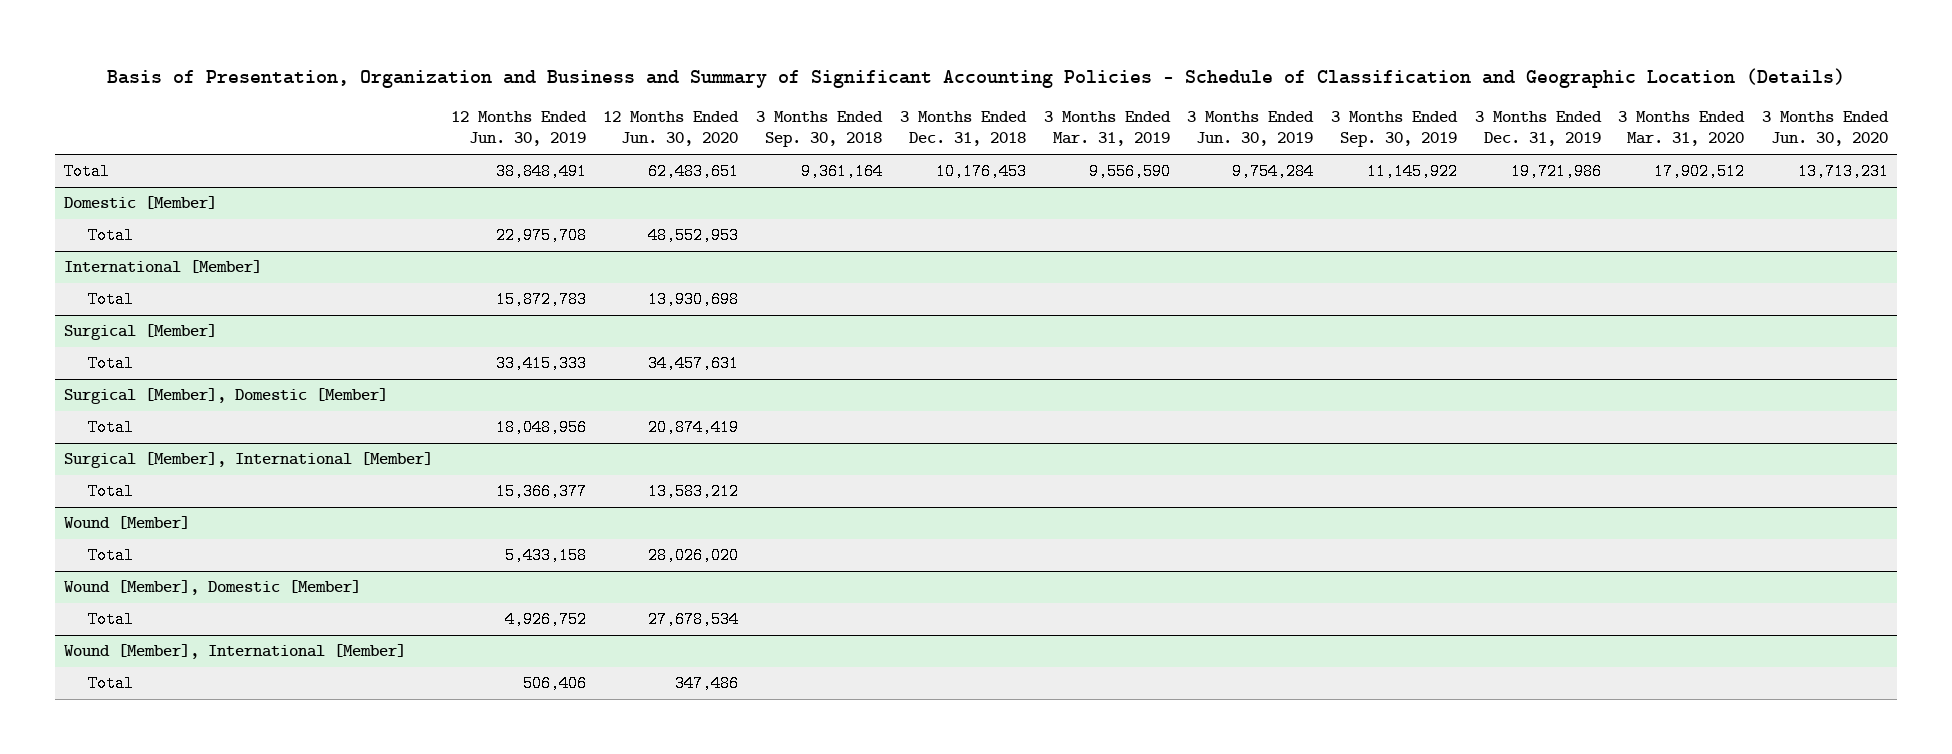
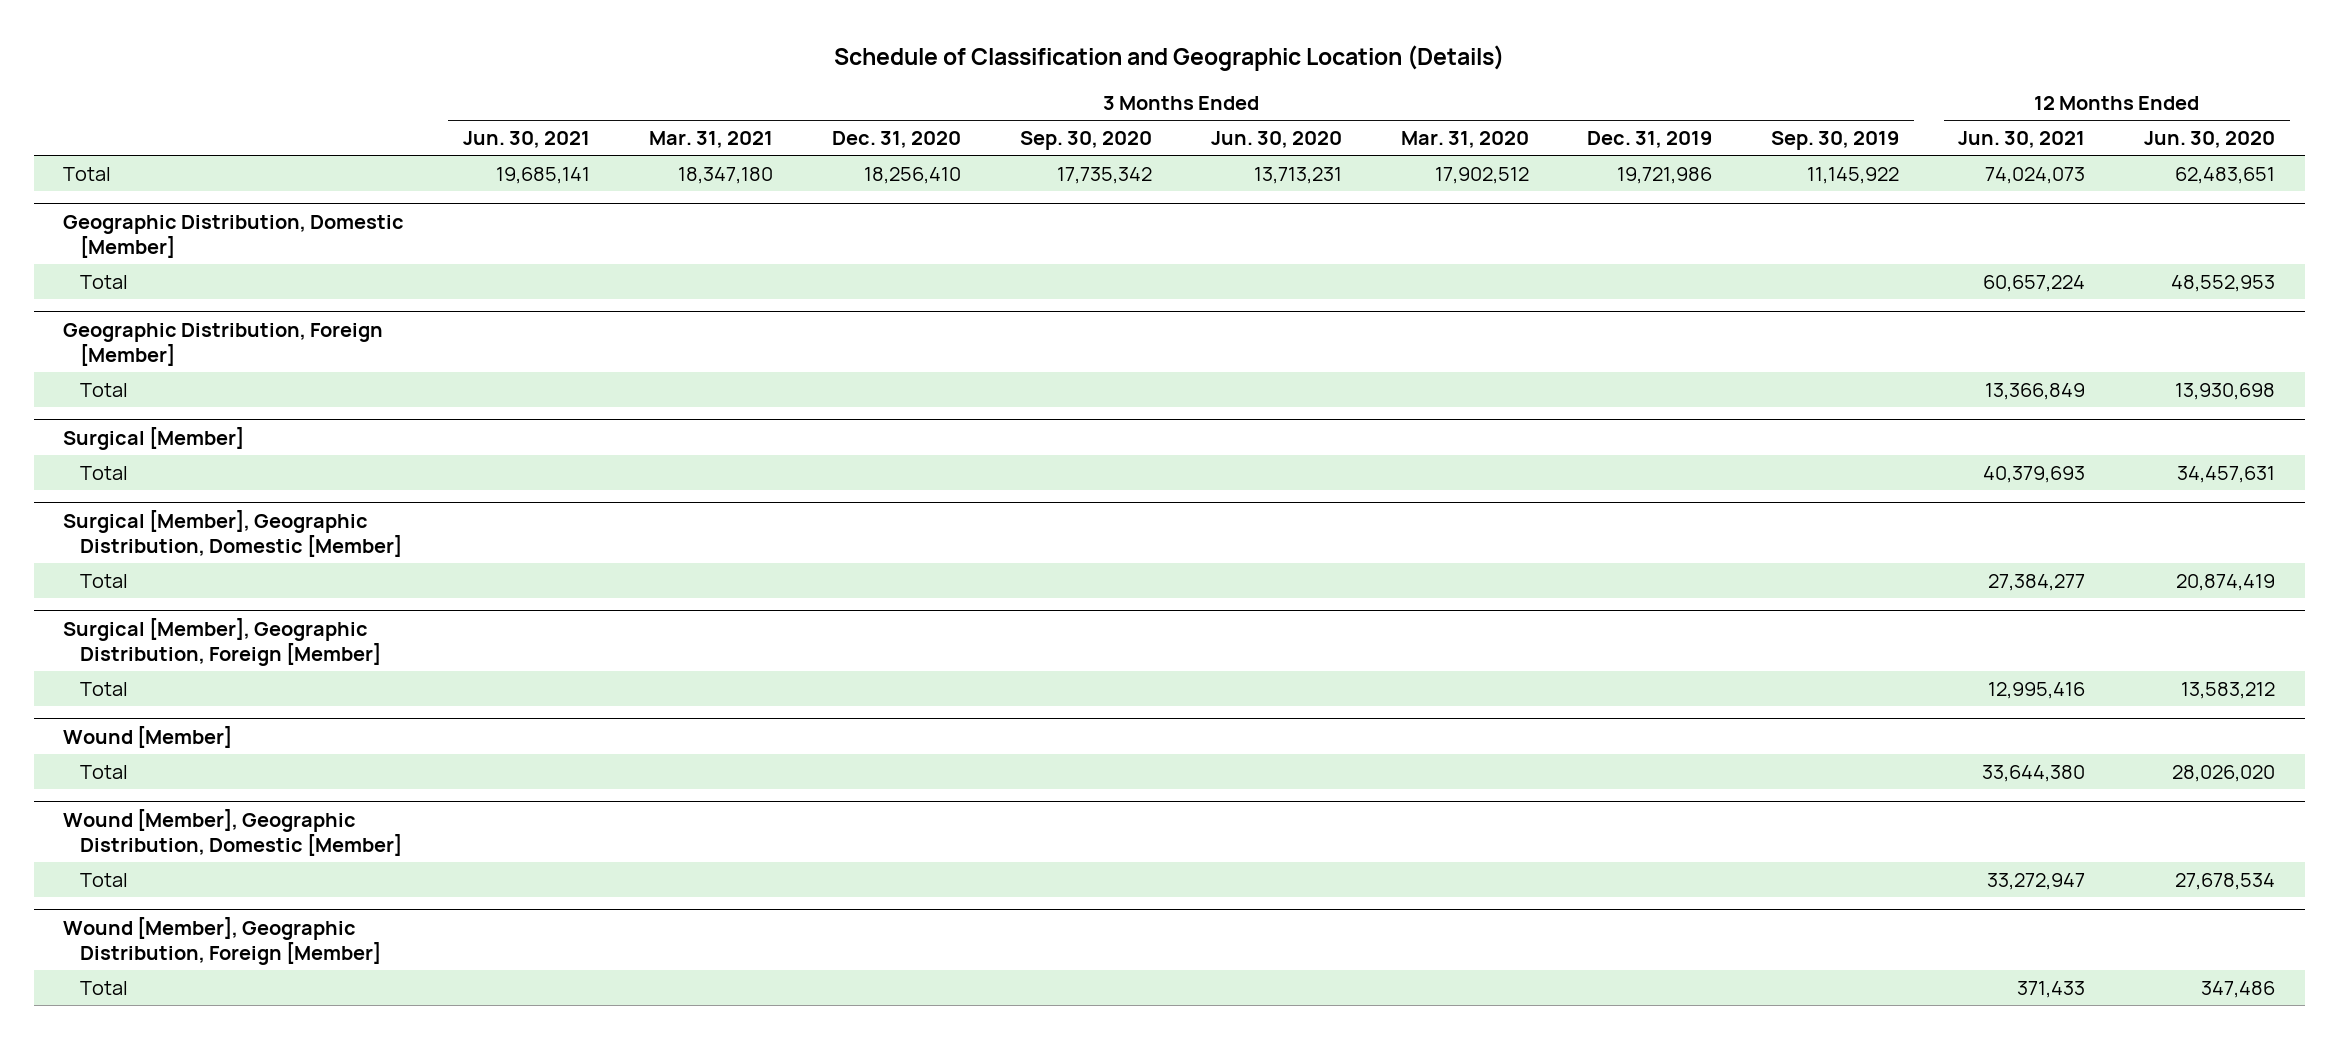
- Basis of Presentation, Organization and Business and Summary of Significant Accounting Policies - Schedule of Classification and Geographic Location (Details)
+ Schedule of Classification and Geographic Location (Details)
- | 12 Months Ended Jun. 30, 2019 | 12 Months Ended Jun. 30, 2020 | 3 Months Ended Sep. 30, 2018 | 3 Months Ended Dec. 31, 2018 | 3 Months Ended Mar. 31, 2019 | 3 Months Ended Jun. 30, 2019 | 3 Months Ended Sep. 30, 2019 | 3 Months Ended Dec. 31, 2019 | 3 Months Ended Mar. 31, 2020 | 3 Months Ended Jun. 30, 2020
+ | 3 Months Ended Jun. 30, 2021 | 3 Months Ended Mar. 31, 2021 | 3 Months Ended Dec. 31, 2020 | 3 Months Ended Sep. 30, 2020 | 3 Months Ended Jun. 30, 2020 | 3 Months Ended Mar. 31, 2020 | 3 Months Ended Dec. 31, 2019 | 3 Months Ended Sep. 30, 2019 | 12 Months Ended Jun. 30, 2021 | 12 Months Ended Jun. 30, 2020
- Domestic [Member]
+ Geographic Distribution, Domestic [Member]
- International [Member]
+ Geographic Distribution, Foreign [Member]
- Surgical [Member], Domestic [Member]
+ Surgical [Member], Geographic Distribution, Domestic [Member]
- Surgical [Member], International [Member]
+ Surgical [Member], Geographic Distribution, Foreign [Member]
- Wound [Member], Domestic [Member]
+ Wound [Member], Geographic Distribution, Domestic [Member]
- Wound [Member], International [Member]
+ Wound [Member], Geographic Distribution, Foreign [Member]

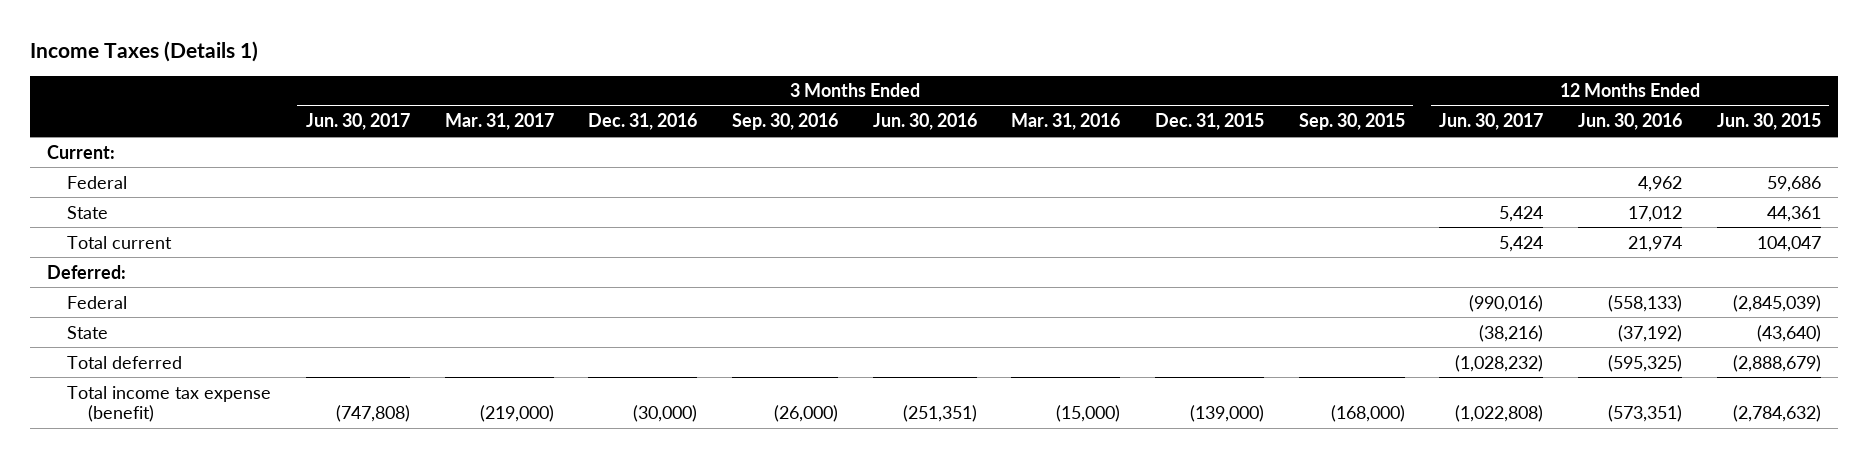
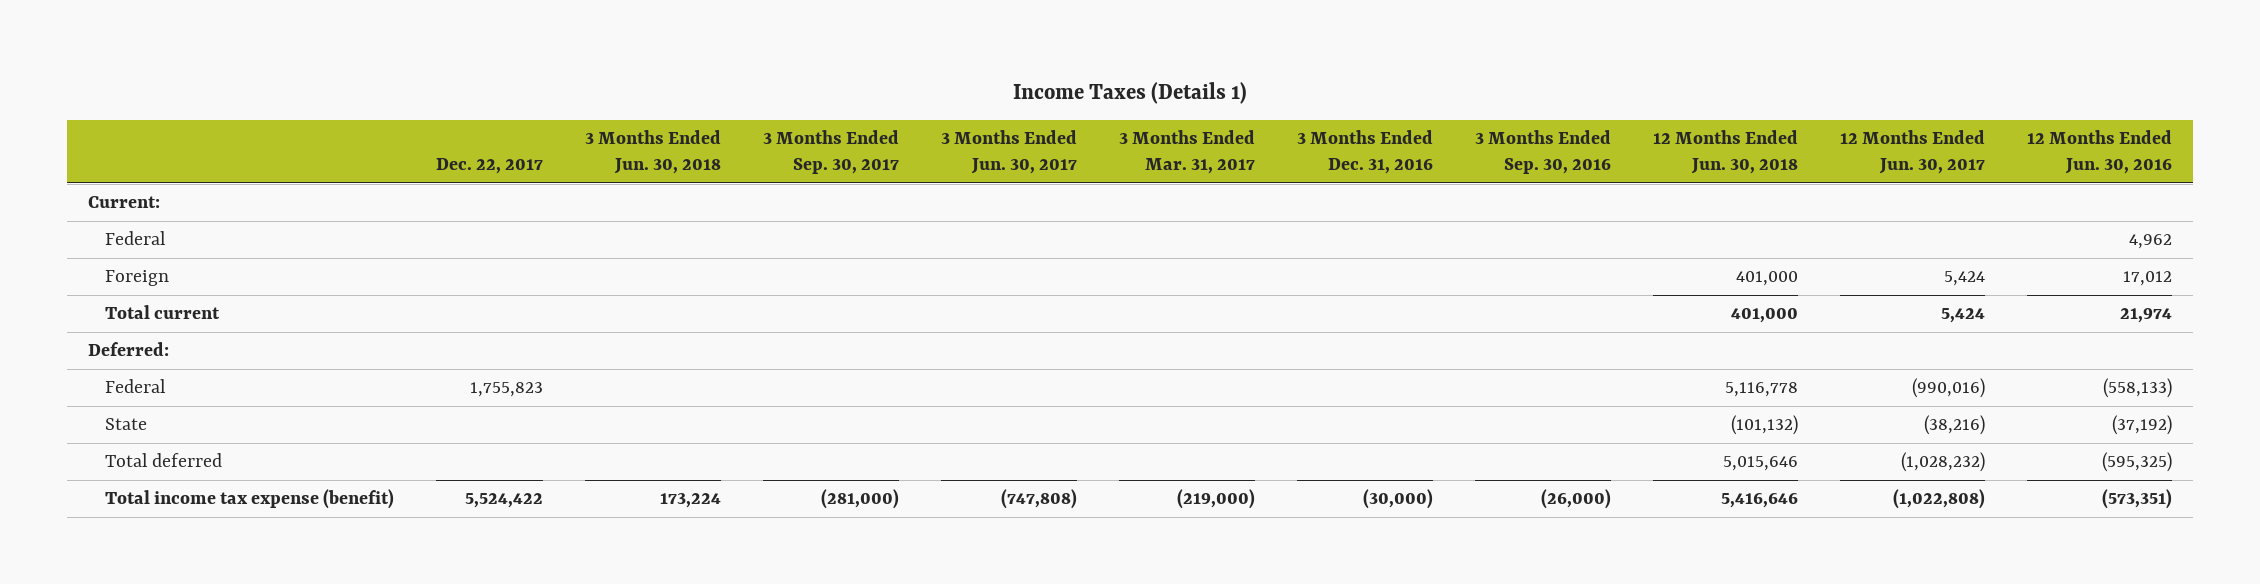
- | 3 Months Ended Jun. 30, 2017 | 3 Months Ended Mar. 31, 2017 | 3 Months Ended Dec. 31, 2016 | 3 Months Ended Sep. 30, 2016 | 3 Months Ended Jun. 30, 2016 | 3 Months Ended Mar. 31, 2016 | 3 Months Ended Dec. 31, 2015 | 3 Months Ended Sep. 30, 2015 | 12 Months Ended Jun. 30, 2017 | 12 Months Ended Jun. 30, 2016 | 12 Months Ended Jun. 30, 2015
+ | Dec. 22, 2017 | 3 Months Ended Jun. 30, 2018 | 3 Months Ended Sep. 30, 2017 | 3 Months Ended Jun. 30, 2017 | 3 Months Ended Mar. 31, 2017 | 3 Months Ended Dec. 31, 2016 | 3 Months Ended Sep. 30, 2016 | 12 Months Ended Jun. 30, 2018 | 12 Months Ended Jun. 30, 2017 | 12 Months Ended Jun. 30, 2016
- State | | | | | | | | | 5,424 | 17,012 | 44,361
+ Foreign | | | | | | | | 401,000 | 5,424 | 17,012

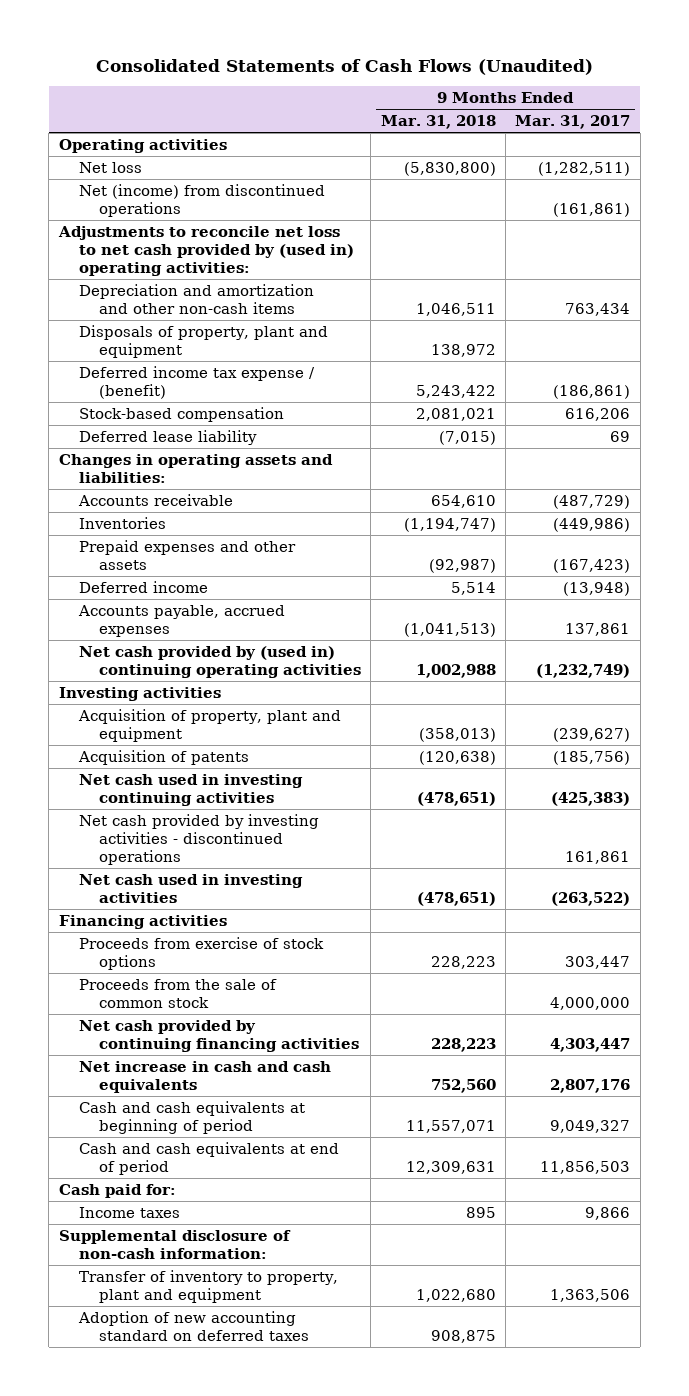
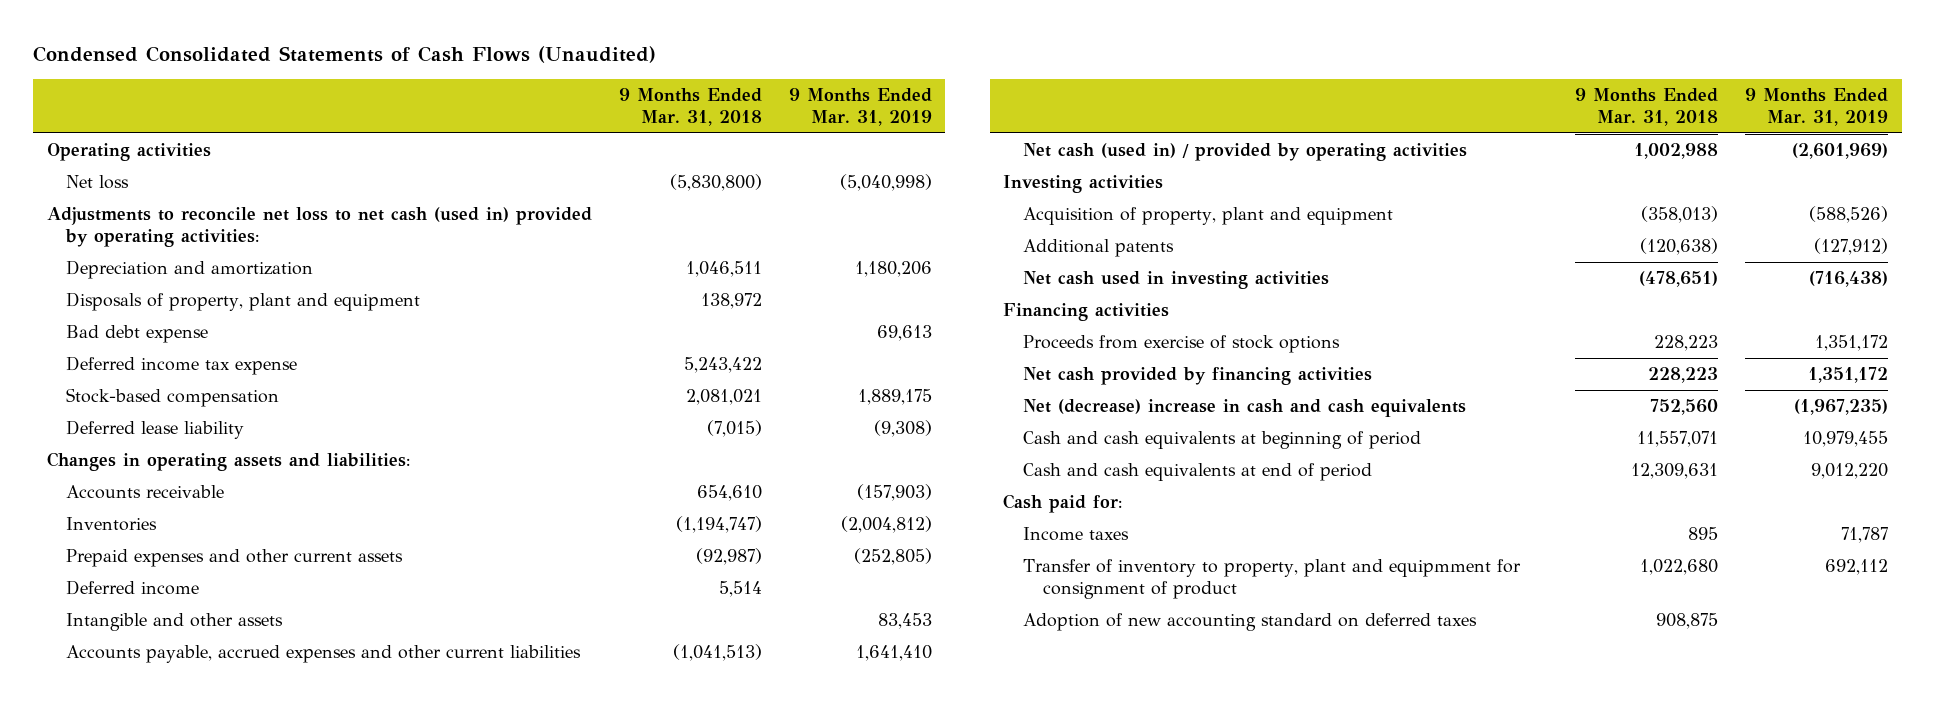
- Consolidated Statements of Cash Flows (Unaudited)
+ Condensed Consolidated Statements of Cash Flows (Unaudited)
- | 9 Months Ended Mar. 31, 2018 | 9 Months Ended Mar. 31, 2017
+ | 9 Months Ended Mar. 31, 2018 | 9 Months Ended Mar. 31, 2019
- Net (income) from discontinued operations | | (161,861)
- Adjustments to reconcile net loss to net cash provided by (used in) operating activities:
- Depreciation and amortization and other non-cash items | 1,046,511 | 763,434
+ Adjustments to reconcile net loss to net cash (used in) provided by operating activities:
+ Depreciation and amortization | 1,046,511 | 1,180,206
- Deferred income tax expense / (benefit) | 5,243,422 | (186,861)
+ Bad debt expense | | 69,613
+ Deferred income tax expense | 5,243,422 |
- Prepaid expenses and other assets | (92,987) | (167,423)
+ Prepaid expenses and other current assets | (92,987) | (252,805)
- Accounts payable, accrued expenses | (1,041,513) | 137,861
- Net cash provided by (used in) continuing operating activities | 1,002,988 | (1,232,749)
+ Intangible and other assets | | 83,453
+ Accounts payable, accrued expenses and other current liabilities | (1,041,513) | 1,641,410
+ Net cash (used in) / provided by operating activities | 1,002,988 | (2,601,969)
- Acquisition of patents | (120,638) | (185,756)
- Net cash used in investing continuing activities | (478,651) | (425,383)
- Net cash provided by investing activities - discontinued operations | | 161,861
+ Additional patents | (120,638) | (127,912)
- Proceeds from the sale of common stock | | 4,000,000
- Net cash provided by continuing financing activities | 228,223 | 4,303,447
- Net increase in cash and cash equivalents | 752,560 | 2,807,176
+ Net cash provided by financing activities | 228,223 | 1,351,172
+ Net (decrease) increase in cash and cash equivalents | 752,560 | (1,967,235)
- Supplemental disclosure of non-cash information:
- Transfer of inventory to property, plant and equipment | 1,022,680 | 1,363,506
+ Transfer of inventory to property, plant and equipmment for consignment of product | 1,022,680 | 692,112

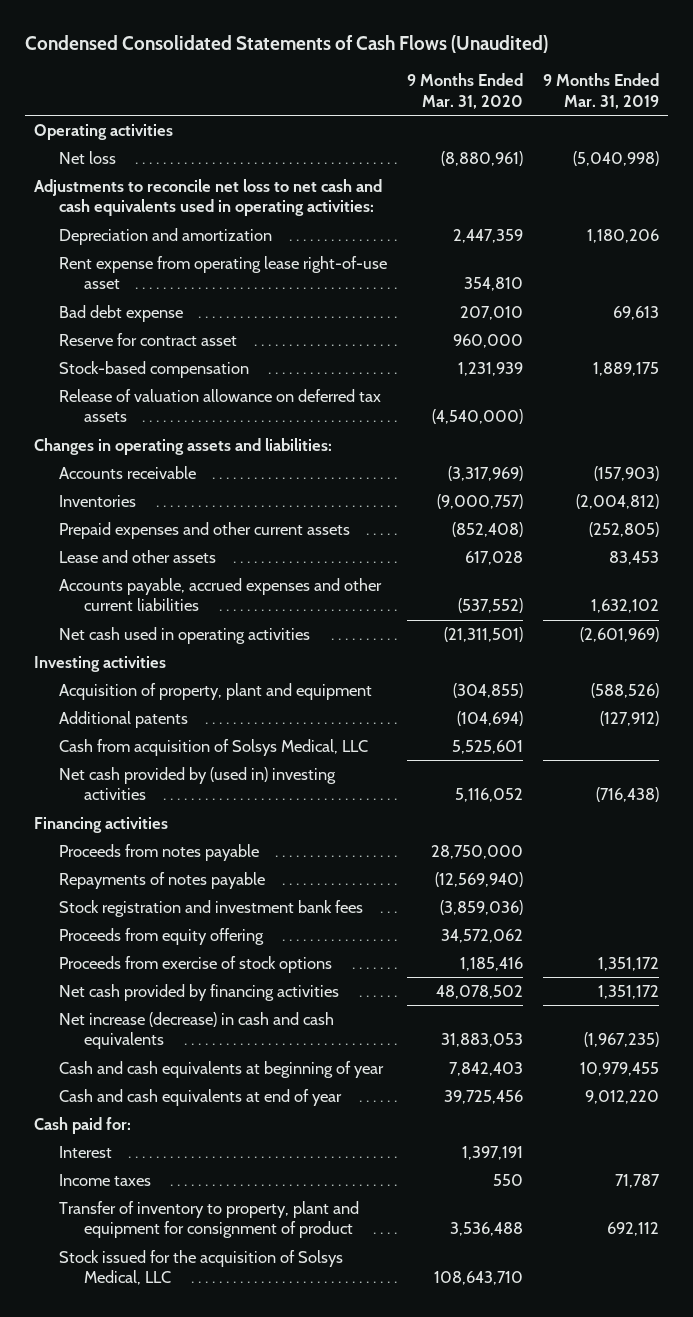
- | 9 Months Ended Mar. 31, 2018 | 9 Months Ended Mar. 31, 2019
+ | 9 Months Ended Mar. 31, 2020 | 9 Months Ended Mar. 31, 2019
- Adjustments to reconcile net loss to net cash (used in) provided by operating activities:
+ Adjustments to reconcile net loss to net cash and cash equivalents used in operating activities:
- Disposals of property, plant and equipment | 138,972 |
+ Rent expense from operating lease right-of-use asset | 354,810 |
- Deferred income tax expense | 5,243,422 |
+ Reserve for contract asset | 960,000 |
- Deferred lease liability | (7,015) | (9,308)
+ Release of valuation allowance on deferred tax assets | (4,540,000) |
- Deferred income | 5,514 |
- Intangible and other assets | | 83,453
- Accounts payable, accrued expenses and other current liabilities | (1,041,513) | 1,641,410
- Net cash (used in) / provided by operating activities | 1,002,988 | (2,601,969)
+ Lease and other assets | 617,028 | 83,453
+ Accounts payable, accrued expenses and other current liabilities | (537,552) | 1,632,102
+ Net cash used in operating activities | (21,311,501) | (2,601,969)
- Net cash used in investing activities | (478,651) | (716,438)
+ Cash from acquisition of Solsys Medical, LLC | 5,525,601 |
+ Net cash provided by (used in) investing activities | 5,116,052 | (716,438)
+ Proceeds from notes payable | 28,750,000 |
+ Repayments of notes payable | (12,569,940) |
+ Stock registration and investment bank fees | (3,859,036) |
+ Proceeds from equity offering | 34,572,062 |
- Net (decrease) increase in cash and cash equivalents | 752,560 | (1,967,235)
- Cash and cash equivalents at beginning of period | 11,557,071 | 10,979,455
- Cash and cash equivalents at end of period | 12,309,631 | 9,012,220
+ Net increase (decrease) in cash and cash equivalents | 31,883,053 | (1,967,235)
+ Cash and cash equivalents at beginning of year | 7,842,403 | 10,979,455
+ Cash and cash equivalents at end of year | 39,725,456 | 9,012,220
+ Interest | 1,397,191 |
- Transfer of inventory to property, plant and equipmment for consignment of product | 1,022,680 | 692,112
- Adoption of new accounting standard on deferred taxes | 908,875 |
+ Transfer of inventory to property, plant and equipment for consignment of product | 3,536,488 | 692,112
+ Stock issued for the acquisition of Solsys Medical, LLC | 108,643,710 |

